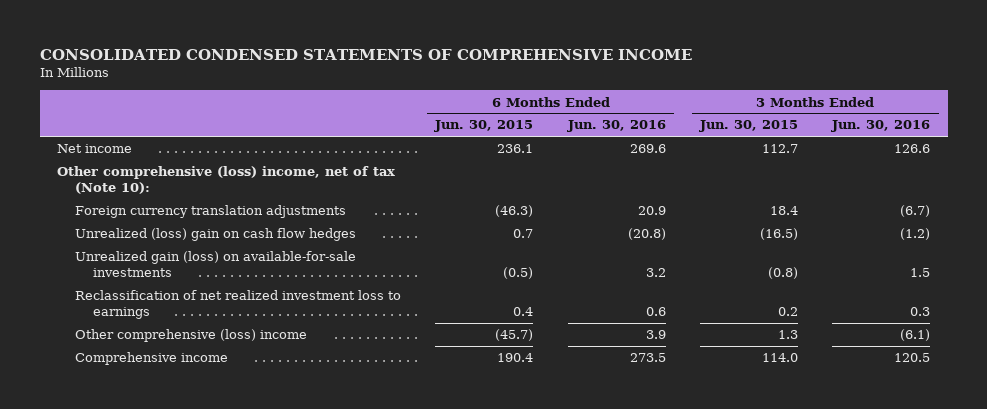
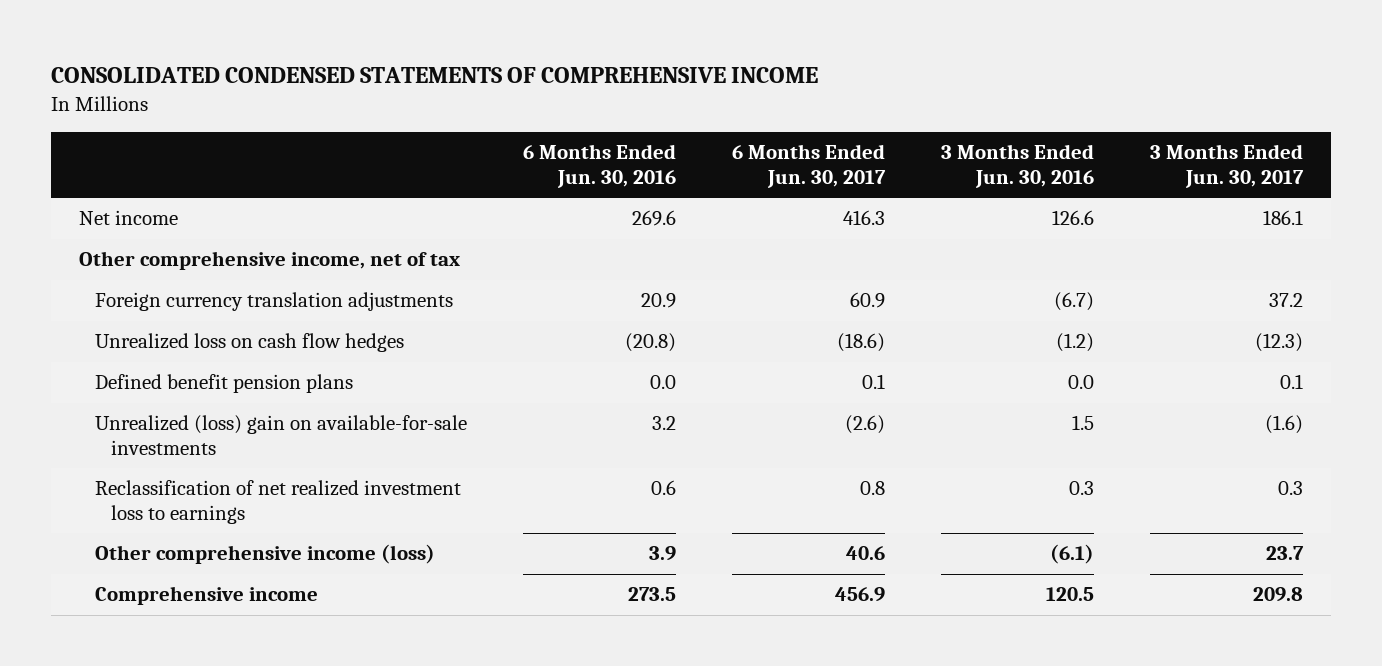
- | 6 Months Ended Jun. 30, 2015 | 6 Months Ended Jun. 30, 2016 | 3 Months Ended Jun. 30, 2015 | 3 Months Ended Jun. 30, 2016
+ | 6 Months Ended Jun. 30, 2016 | 6 Months Ended Jun. 30, 2017 | 3 Months Ended Jun. 30, 2016 | 3 Months Ended Jun. 30, 2017
- Other comprehensive (loss) income, net of tax (Note 10):
+ Other comprehensive income, net of tax
- Unrealized (loss) gain on cash flow hedges | 0.7 | (20.8) | (16.5) | (1.2)
- Unrealized gain (loss) on available-for-sale investments | (0.5) | 3.2 | (0.8) | 1.5
+ Unrealized loss on cash flow hedges | (20.8) | (18.6) | (1.2) | (12.3)
+ Defined benefit pension plans | 0.0 | 0.1 | 0.0 | 0.1
+ Unrealized (loss) gain on available-for-sale investments | 3.2 | (2.6) | 1.5 | (1.6)
- Other comprehensive (loss) income | (45.7) | 3.9 | 1.3 | (6.1)
+ Other comprehensive income (loss) | 3.9 | 40.6 | (6.1) | 23.7

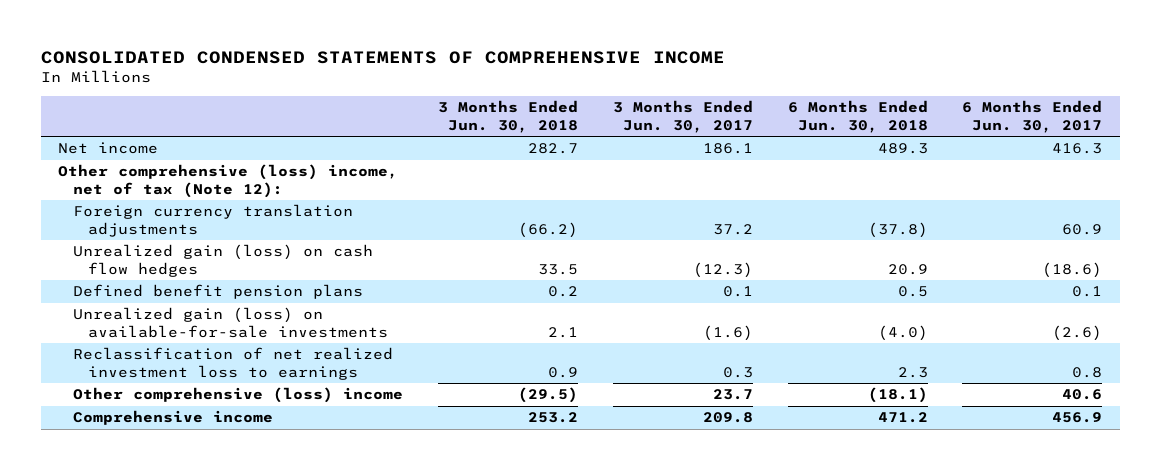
- | 6 Months Ended Jun. 30, 2016 | 6 Months Ended Jun. 30, 2017 | 3 Months Ended Jun. 30, 2016 | 3 Months Ended Jun. 30, 2017
+ | 3 Months Ended Jun. 30, 2018 | 3 Months Ended Jun. 30, 2017 | 6 Months Ended Jun. 30, 2018 | 6 Months Ended Jun. 30, 2017
- Other comprehensive income, net of tax
+ Other comprehensive (loss) income, net of tax (Note 12):
- Unrealized loss on cash flow hedges | (20.8) | (18.6) | (1.2) | (12.3)
+ Unrealized gain (loss) on cash flow hedges | 33.5 | (12.3) | 20.9 | (18.6)
- Unrealized (loss) gain on available-for-sale investments | 3.2 | (2.6) | 1.5 | (1.6)
+ Unrealized gain (loss) on available-for-sale investments | 2.1 | (1.6) | (4.0) | (2.6)
- Other comprehensive income (loss) | 3.9 | 40.6 | (6.1) | 23.7
+ Other comprehensive (loss) income | (29.5) | 23.7 | (18.1) | 40.6

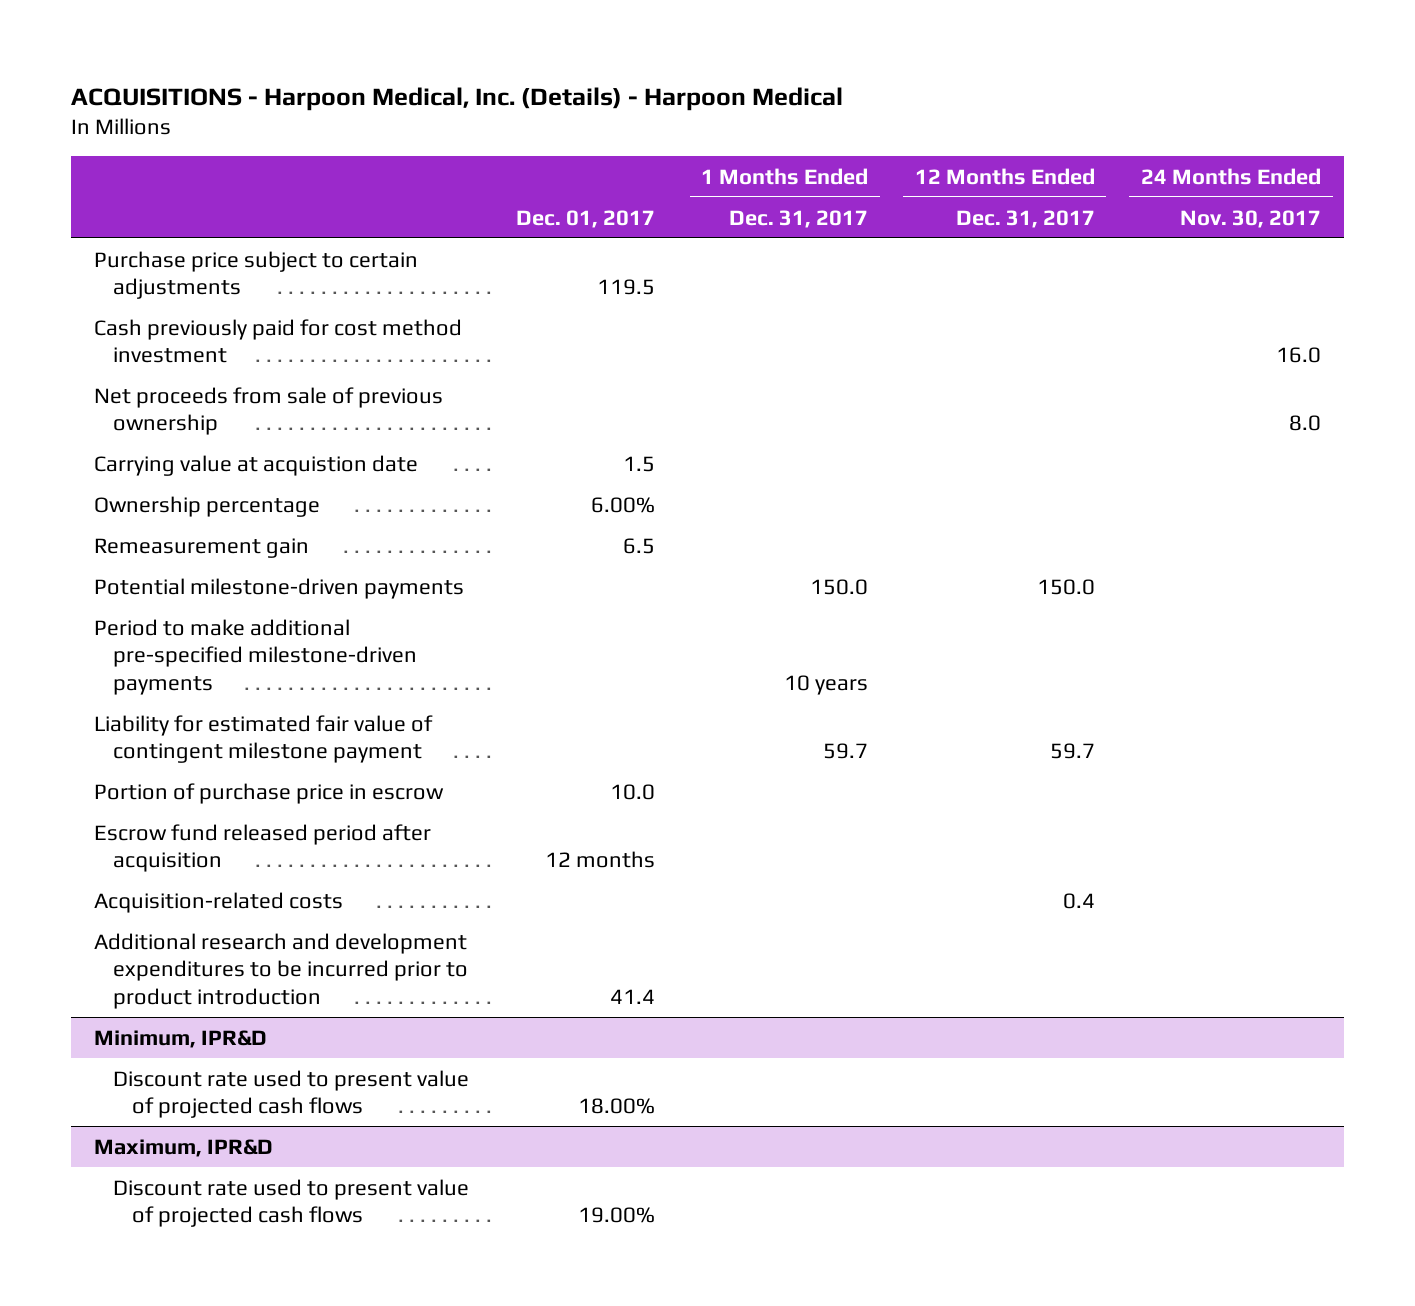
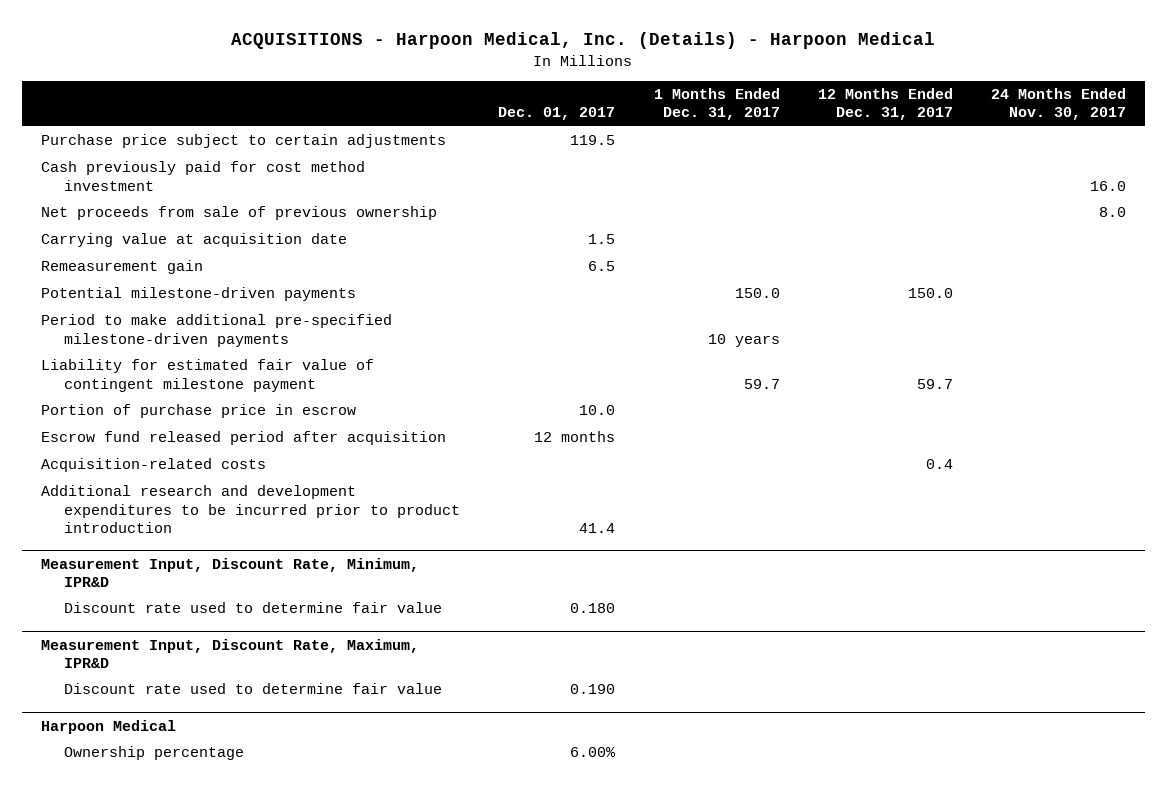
- Carrying value at acquistion date | 1.5 | | |
- Ownership percentage | 6.00% | | |
+ Carrying value at acquisition date | 1.5 | | |
- Minimum, IPR&D
- Discount rate used to present value of projected cash flows | 18.00% | | |
- Maximum, IPR&D
- Discount rate used to present value of projected cash flows | 19.00% | | |
+ Measurement Input, Discount Rate, Minimum, IPR&D
+ Discount rate used to determine fair value | 0.180 | | |
+ Measurement Input, Discount Rate, Maximum, IPR&D
+ Discount rate used to determine fair value | 0.190 | | |
+ Harpoon Medical
+ Ownership percentage | 6.00% | | |

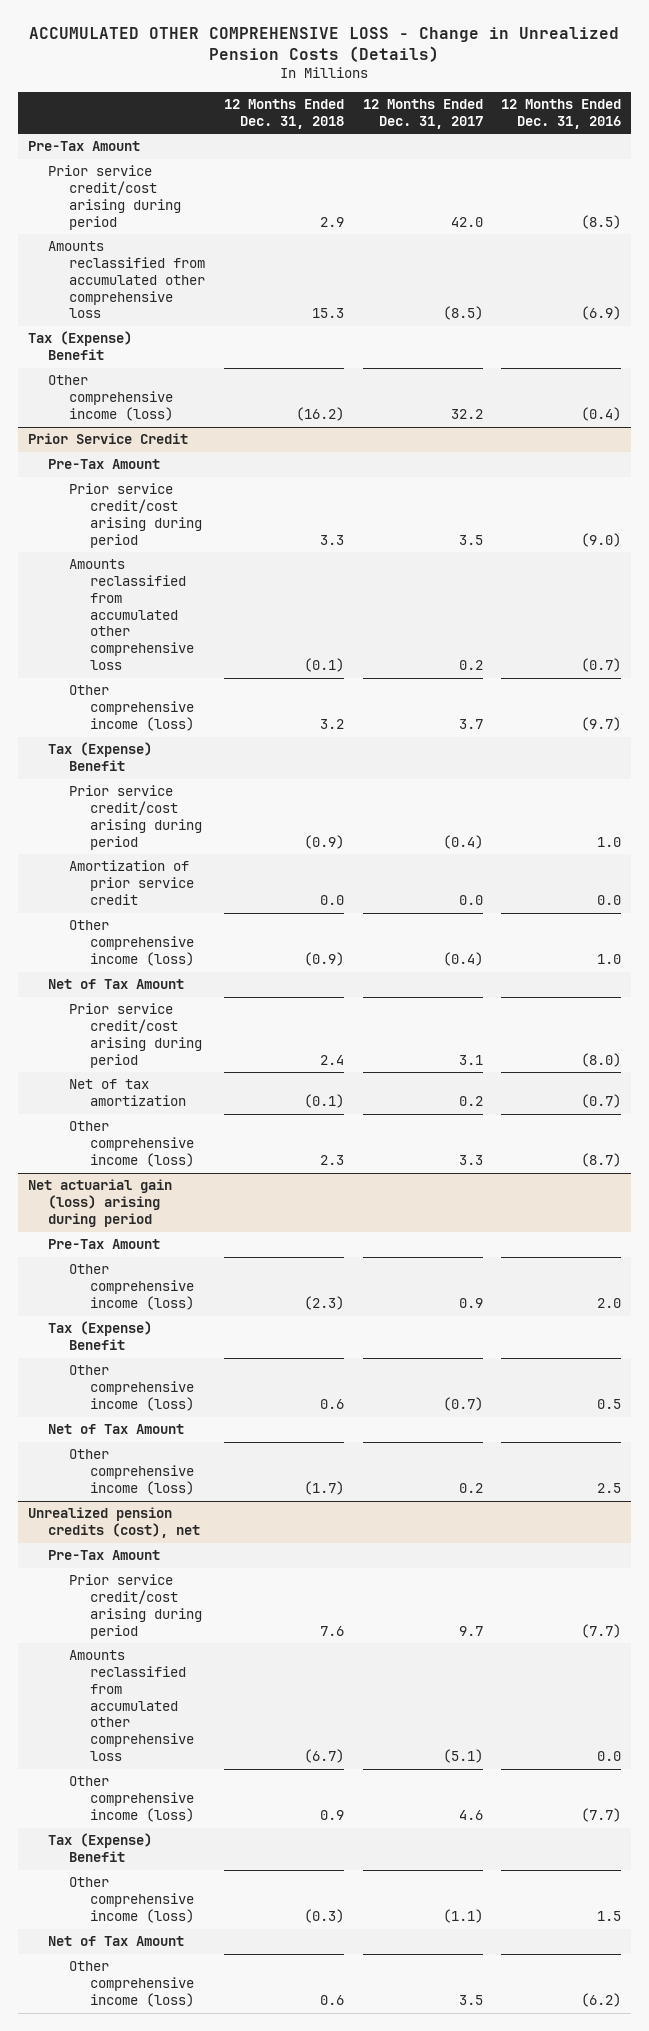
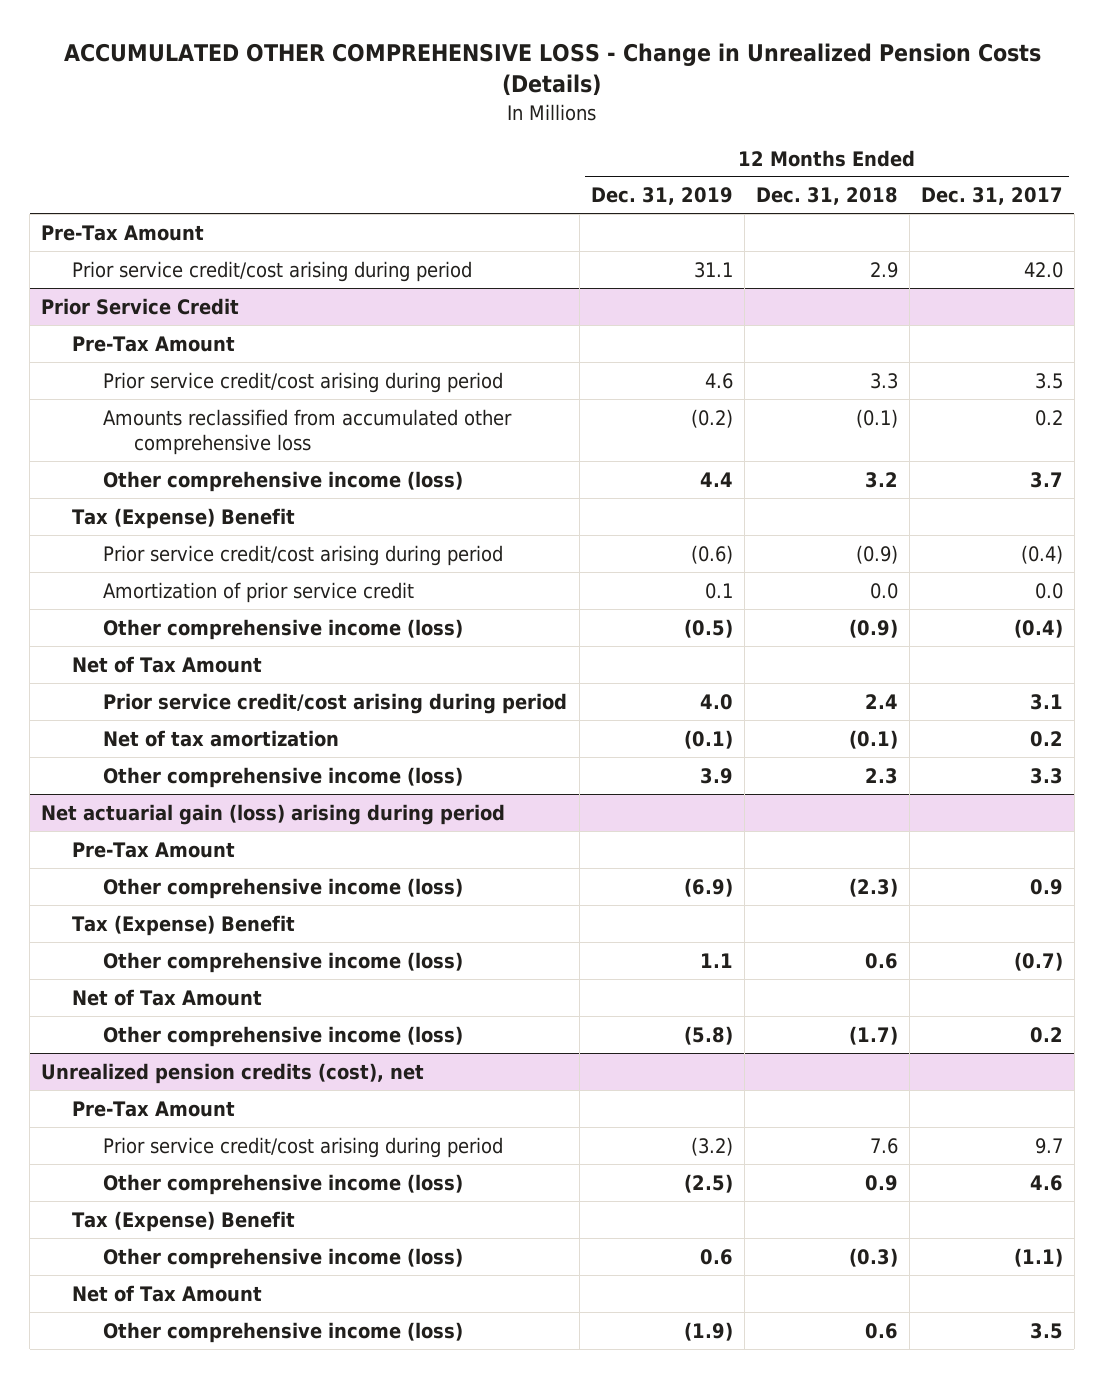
- | 12 Months Ended Dec. 31, 2018 | 12 Months Ended Dec. 31, 2017 | 12 Months Ended Dec. 31, 2016
+ | 12 Months Ended Dec. 31, 2019 | 12 Months Ended Dec. 31, 2018 | 12 Months Ended Dec. 31, 2017
- Amounts reclassified from accumulated other comprehensive loss | 15.3 | (8.5) | (6.9)
- Tax (Expense) Benefit
- Other comprehensive income (loss) | (16.2) | 32.2 | (0.4)
@ Unrealized pension credits (cost), net
- Amounts reclassified from accumulated other comprehensive loss | (6.7) | (5.1) | 0.0

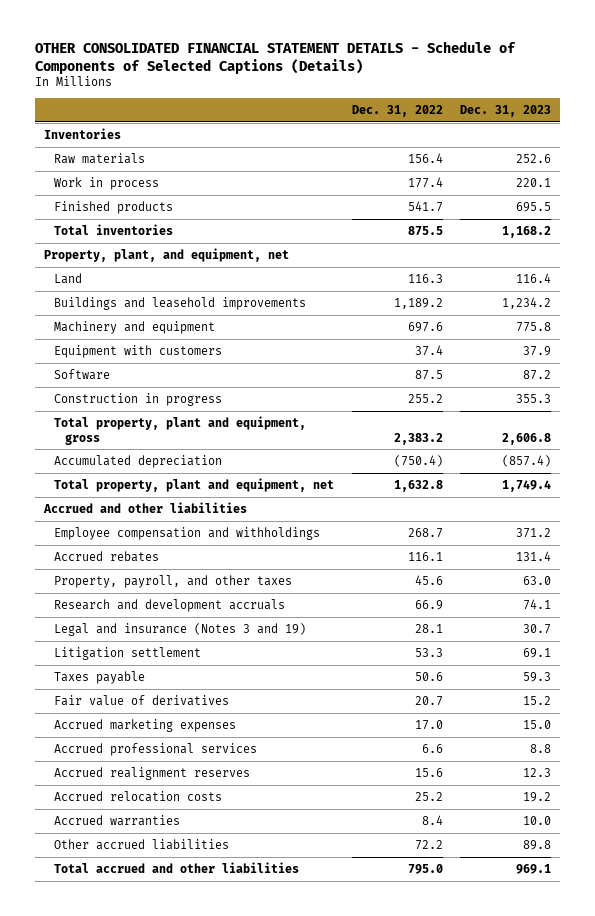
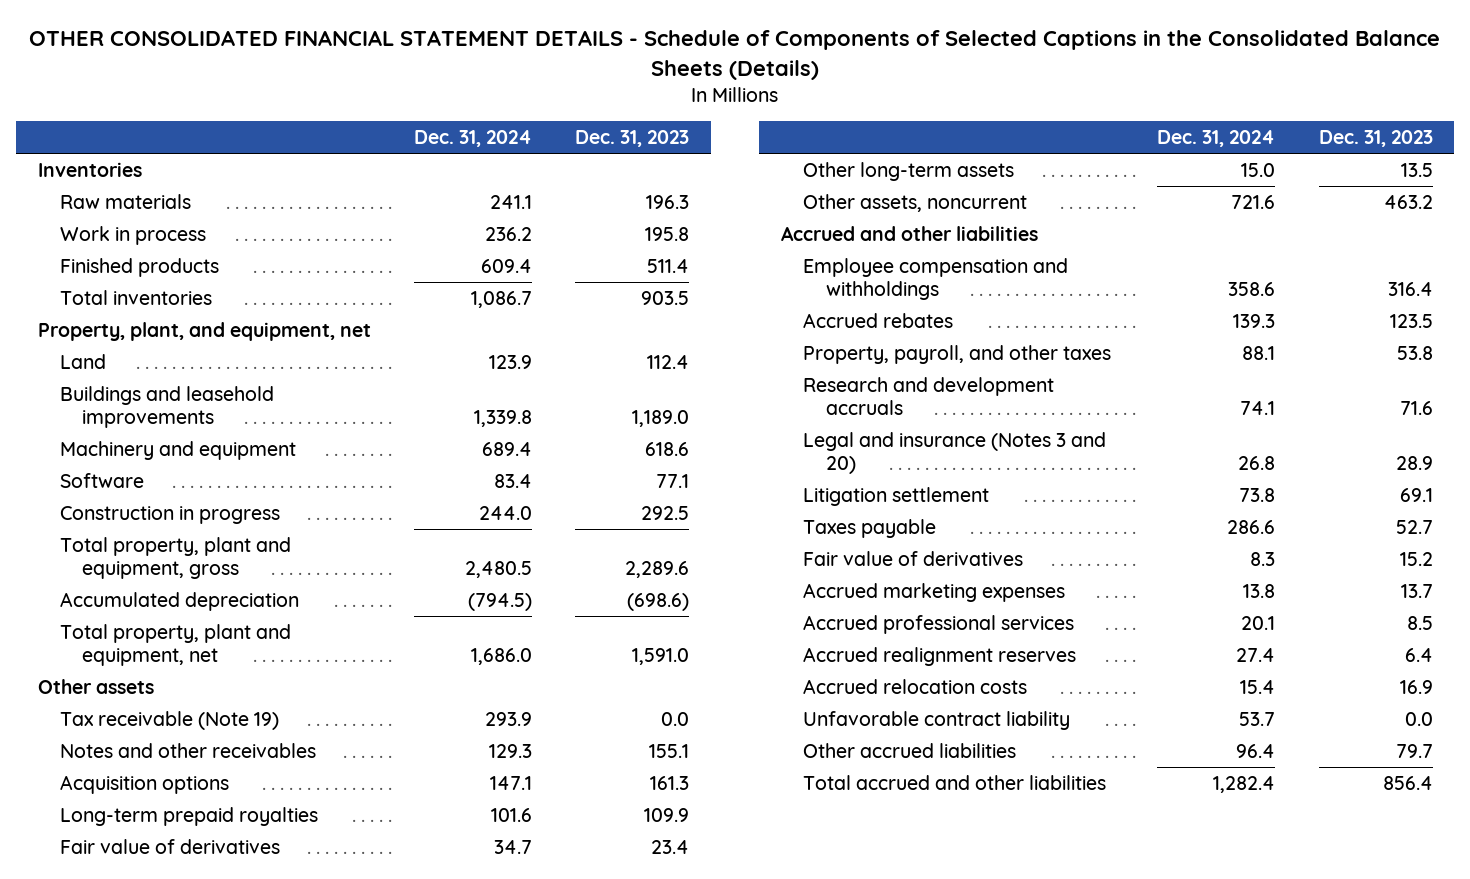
- OTHER CONSOLIDATED FINANCIAL STATEMENT DETAILS - Schedule of Components of Selected Captions (Details)
+ OTHER CONSOLIDATED FINANCIAL STATEMENT DETAILS - Schedule of Components of Selected Captions in the Consolidated Balance Sheets (Details)
- | Dec. 31, 2022 | Dec. 31, 2023
+ | Dec. 31, 2024 | Dec. 31, 2023
- Raw materials | 156.4 | 252.6
- Work in process | 177.4 | 220.1
- Finished products | 541.7 | 695.5
- Total inventories | 875.5 | 1,168.2
+ Raw materials | 241.1 | 196.3
+ Work in process | 236.2 | 195.8
+ Finished products | 609.4 | 511.4
+ Total inventories | 1,086.7 | 903.5
- Land | 116.3 | 116.4
- Buildings and leasehold improvements | 1,189.2 | 1,234.2
- Machinery and equipment | 697.6 | 775.8
- Equipment with customers | 37.4 | 37.9
- Software | 87.5 | 87.2
- Construction in progress | 255.2 | 355.3
- Total property, plant and equipment, gross | 2,383.2 | 2,606.8
- Accumulated depreciation | (750.4) | (857.4)
- Total property, plant and equipment, net | 1,632.8 | 1,749.4
+ Land | 123.9 | 112.4
+ Buildings and leasehold improvements | 1,339.8 | 1,189.0
+ Machinery and equipment | 689.4 | 618.6
+ Software | 83.4 | 77.1
+ Construction in progress | 244.0 | 292.5
+ Total property, plant and equipment, gross | 2,480.5 | 2,289.6
+ Accumulated depreciation | (794.5) | (698.6)
+ Total property, plant and equipment, net | 1,686.0 | 1,591.0
+ Other assets
+ Tax receivable (Note 19) | 293.9 | 0.0
+ Notes and other receivables | 129.3 | 155.1
+ Acquisition options | 147.1 | 161.3
+ Long-term prepaid royalties | 101.6 | 109.9
+ Fair value of derivatives | 34.7 | 23.4
+ Other long-term assets | 15.0 | 13.5
+ Other assets, noncurrent | 721.6 | 463.2
- Employee compensation and withholdings | 268.7 | 371.2
- Accrued rebates | 116.1 | 131.4
- Property, payroll, and other taxes | 45.6 | 63.0
- Research and development accruals | 66.9 | 74.1
- Legal and insurance (Notes 3 and 19) | 28.1 | 30.7
+ Employee compensation and withholdings | 358.6 | 316.4
+ Accrued rebates | 139.3 | 123.5
+ Property, payroll, and other taxes | 88.1 | 53.8
+ Research and development accruals | 74.1 | 71.6
+ Legal and insurance (Notes 3 and 20) | 26.8 | 28.9
- Taxes payable | 50.6 | 59.3
+ Taxes payable | 286.6 | 52.7
- Accrued marketing expenses | 17.0 | 15.0
- Accrued professional services | 6.6 | 8.8
- Accrued realignment reserves | 15.6 | 12.3
- Accrued relocation costs | 25.2 | 19.2
- Accrued warranties | 8.4 | 10.0
- Other accrued liabilities | 72.2 | 89.8
- Total accrued and other liabilities | 795.0 | 969.1
+ Accrued marketing expenses | 13.8 | 13.7
+ Accrued professional services | 20.1 | 8.5
+ Accrued realignment reserves | 27.4 | 6.4
+ Accrued relocation costs | 15.4 | 16.9
+ Unfavorable contract liability | 53.7 | 0.0
+ Other accrued liabilities | 96.4 | 79.7
+ Total accrued and other liabilities | 1,282.4 | 856.4

